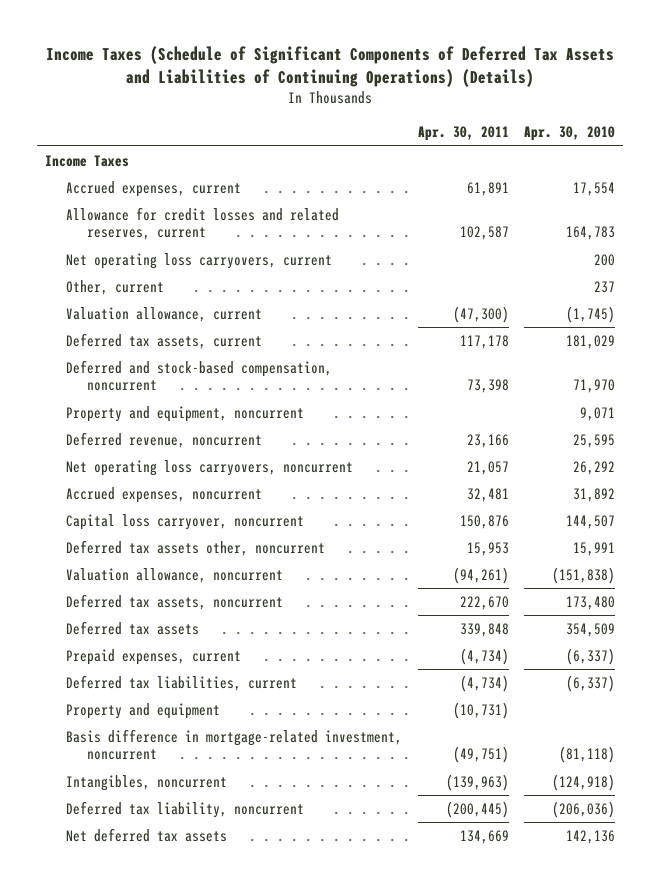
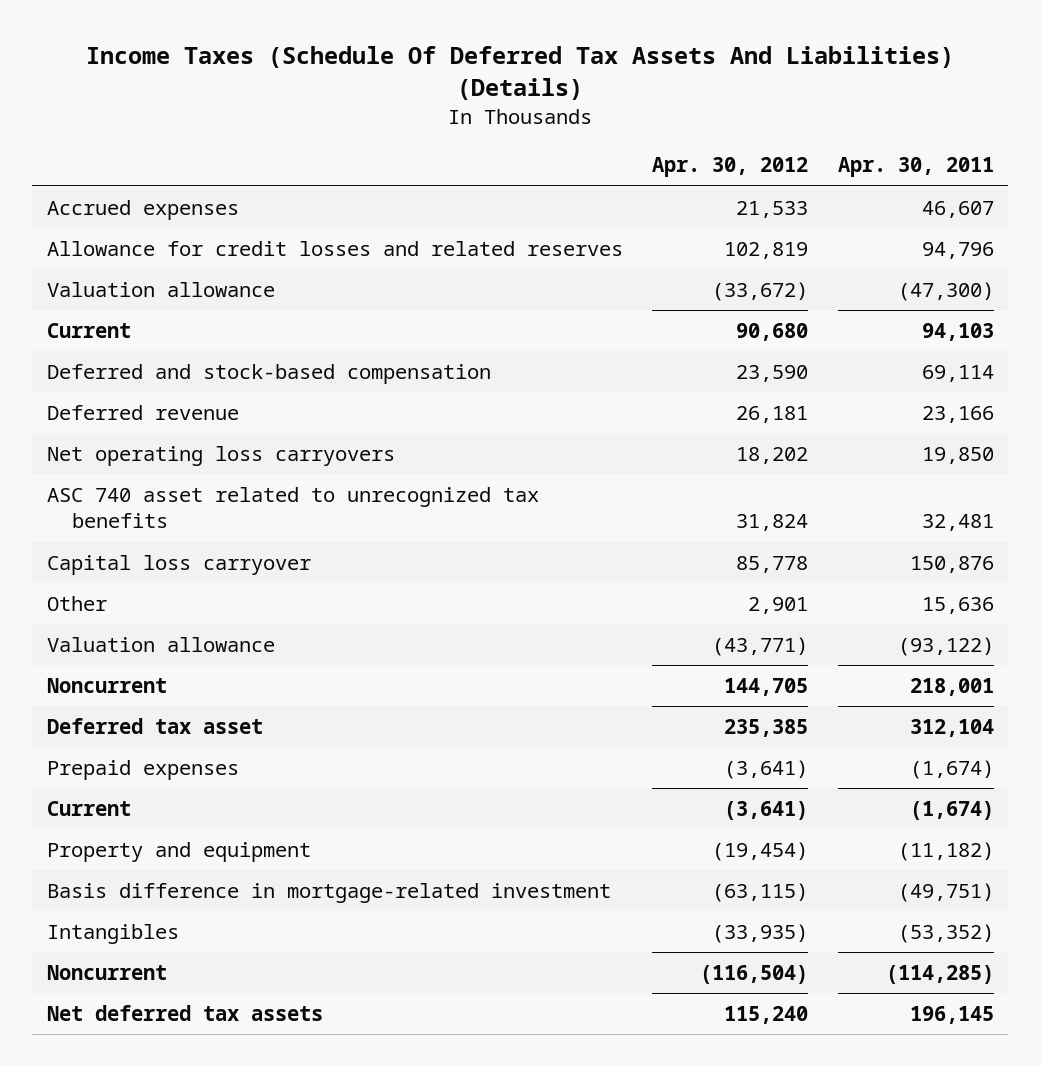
- Income Taxes (Schedule of Significant Components of Deferred Tax Assets and Liabilities of Continuing Operations) (Details)
+ Income Taxes (Schedule Of Deferred Tax Assets And Liabilities) (Details)
- | Apr. 30, 2011 | Apr. 30, 2010
+ | Apr. 30, 2012 | Apr. 30, 2011
- Income Taxes
- Accrued expenses, current | 61,891 | 17,554
- Allowance for credit losses and related reserves, current | 102,587 | 164,783
- Net operating loss carryovers, current | | 200
- Other, current | | 237
- Valuation allowance, current | (47,300) | (1,745)
- Deferred tax assets, current | 117,178 | 181,029
- Deferred and stock-based compensation, noncurrent | 73,398 | 71,970
- Property and equipment, noncurrent | | 9,071
- Deferred revenue, noncurrent | 23,166 | 25,595
- Net operating loss carryovers, noncurrent | 21,057 | 26,292
- Accrued expenses, noncurrent | 32,481 | 31,892
- Capital loss carryover, noncurrent | 150,876 | 144,507
- Deferred tax assets other, noncurrent | 15,953 | 15,991
- Valuation allowance, noncurrent | (94,261) | (151,838)
- Deferred tax assets, noncurrent | 222,670 | 173,480
- Deferred tax assets | 339,848 | 354,509
- Prepaid expenses, current | (4,734) | (6,337)
- Deferred tax liabilities, current | (4,734) | (6,337)
- Property and equipment | (10,731) |
- Basis difference in mortgage-related investment, noncurrent | (49,751) | (81,118)
- Intangibles, noncurrent | (139,963) | (124,918)
- Deferred tax liability, noncurrent | (200,445) | (206,036)
- Net deferred tax assets | 134,669 | 142,136
+ Accrued expenses | 21,533 | 46,607
+ Allowance for credit losses and related reserves | 102,819 | 94,796
+ Valuation allowance | (33,672) | (47,300)
+ Current | 90,680 | 94,103
+ Deferred and stock-based compensation | 23,590 | 69,114
+ Deferred revenue | 26,181 | 23,166
+ Net operating loss carryovers | 18,202 | 19,850
+ ASC 740 asset related to unrecognized tax benefits | 31,824 | 32,481
+ Capital loss carryover | 85,778 | 150,876
+ Other | 2,901 | 15,636
+ Valuation allowance | (43,771) | (93,122)
+ Noncurrent | 144,705 | 218,001
+ Deferred tax asset | 235,385 | 312,104
+ Prepaid expenses | (3,641) | (1,674)
+ Current | (3,641) | (1,674)
+ Property and equipment | (19,454) | (11,182)
+ Basis difference in mortgage-related investment | (63,115) | (49,751)
+ Intangibles | (33,935) | (53,352)
+ Noncurrent | (116,504) | (114,285)
+ Net deferred tax assets | 115,240 | 196,145

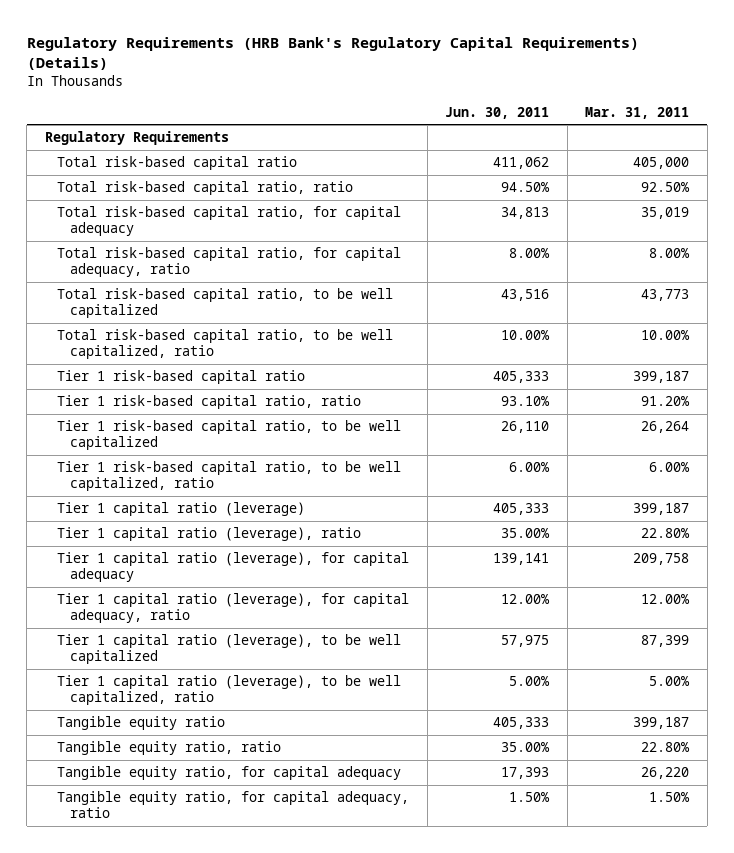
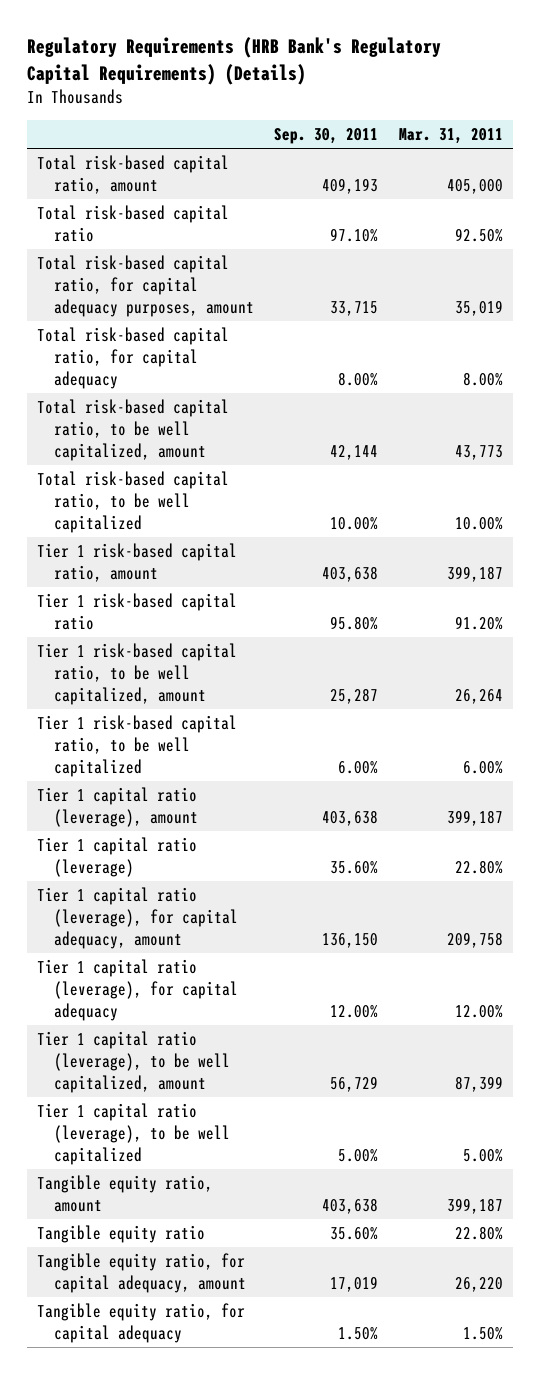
- | Jun. 30, 2011 | Mar. 31, 2011
+ | Sep. 30, 2011 | Mar. 31, 2011
- Regulatory Requirements
- Total risk-based capital ratio | 411,062 | 405,000
- Total risk-based capital ratio, ratio | 94.50% | 92.50%
- Total risk-based capital ratio, for capital adequacy | 34,813 | 35,019
- Total risk-based capital ratio, for capital adequacy, ratio | 8.00% | 8.00%
- Total risk-based capital ratio, to be well capitalized | 43,516 | 43,773
- Total risk-based capital ratio, to be well capitalized, ratio | 10.00% | 10.00%
- Tier 1 risk-based capital ratio | 405,333 | 399,187
- Tier 1 risk-based capital ratio, ratio | 93.10% | 91.20%
- Tier 1 risk-based capital ratio, to be well capitalized | 26,110 | 26,264
- Tier 1 risk-based capital ratio, to be well capitalized, ratio | 6.00% | 6.00%
- Tier 1 capital ratio (leverage) | 405,333 | 399,187
- Tier 1 capital ratio (leverage), ratio | 35.00% | 22.80%
- Tier 1 capital ratio (leverage), for capital adequacy | 139,141 | 209,758
- Tier 1 capital ratio (leverage), for capital adequacy, ratio | 12.00% | 12.00%
- Tier 1 capital ratio (leverage), to be well capitalized | 57,975 | 87,399
- Tier 1 capital ratio (leverage), to be well capitalized, ratio | 5.00% | 5.00%
- Tangible equity ratio | 405,333 | 399,187
- Tangible equity ratio, ratio | 35.00% | 22.80%
- Tangible equity ratio, for capital adequacy | 17,393 | 26,220
- Tangible equity ratio, for capital adequacy, ratio | 1.50% | 1.50%
+ Total risk-based capital ratio, amount | 409,193 | 405,000
+ Total risk-based capital ratio | 97.10% | 92.50%
+ Total risk-based capital ratio, for capital adequacy purposes, amount | 33,715 | 35,019
+ Total risk-based capital ratio, for capital adequacy | 8.00% | 8.00%
+ Total risk-based capital ratio, to be well capitalized, amount | 42,144 | 43,773
+ Total risk-based capital ratio, to be well capitalized | 10.00% | 10.00%
+ Tier 1 risk-based capital ratio, amount | 403,638 | 399,187
+ Tier 1 risk-based capital ratio | 95.80% | 91.20%
+ Tier 1 risk-based capital ratio, to be well capitalized, amount | 25,287 | 26,264
+ Tier 1 risk-based capital ratio, to be well capitalized | 6.00% | 6.00%
+ Tier 1 capital ratio (leverage), amount | 403,638 | 399,187
+ Tier 1 capital ratio (leverage) | 35.60% | 22.80%
+ Tier 1 capital ratio (leverage), for capital adequacy, amount | 136,150 | 209,758
+ Tier 1 capital ratio (leverage), for capital adequacy | 12.00% | 12.00%
+ Tier 1 capital ratio (leverage), to be well capitalized, amount | 56,729 | 87,399
+ Tier 1 capital ratio (leverage), to be well capitalized | 5.00% | 5.00%
+ Tangible equity ratio, amount | 403,638 | 399,187
+ Tangible equity ratio | 35.60% | 22.80%
+ Tangible equity ratio, for capital adequacy, amount | 17,019 | 26,220
+ Tangible equity ratio, for capital adequacy | 1.50% | 1.50%

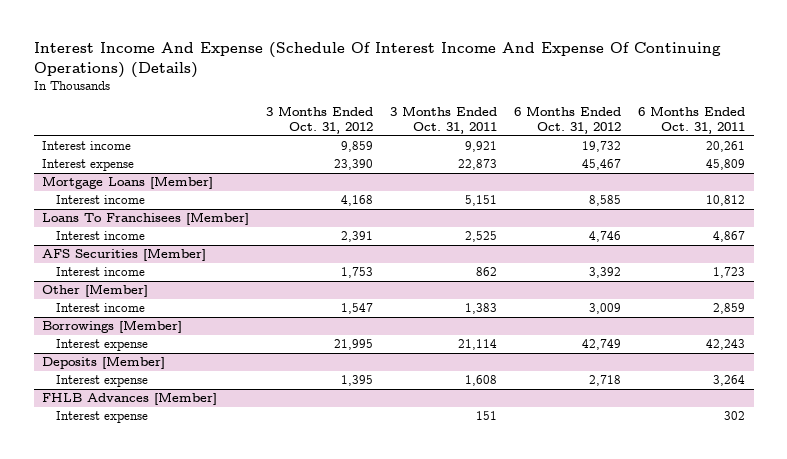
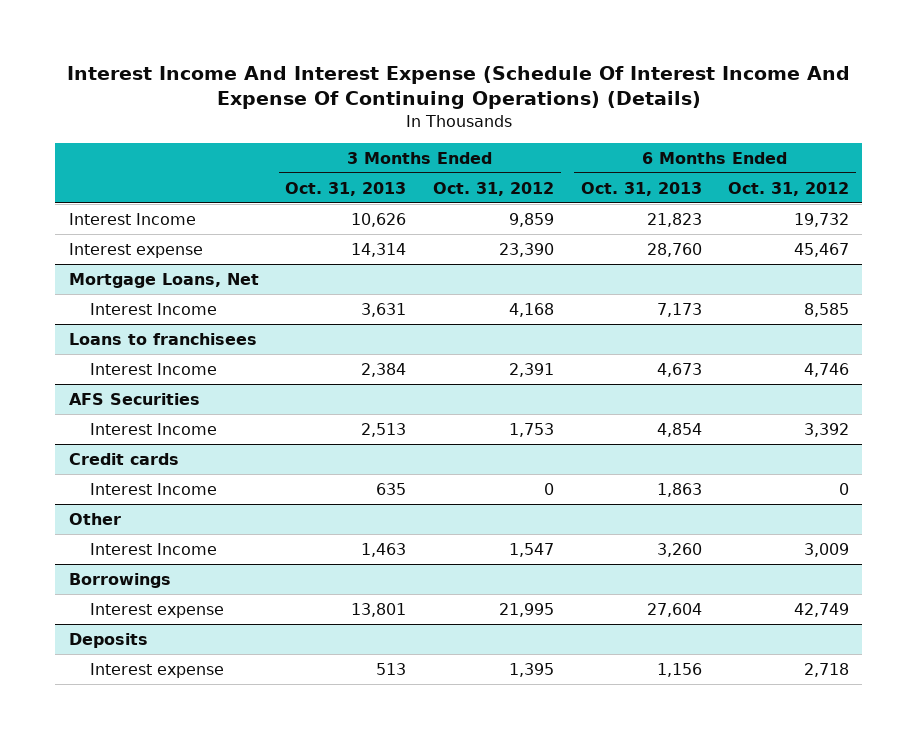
- Interest Income And Expense (Schedule Of Interest Income And Expense Of Continuing Operations) (Details)
+ Interest Income And Interest Expense (Schedule Of Interest Income And Expense Of Continuing Operations) (Details)
- | 3 Months Ended Oct. 31, 2012 | 3 Months Ended Oct. 31, 2011 | 6 Months Ended Oct. 31, 2012 | 6 Months Ended Oct. 31, 2011
+ | 3 Months Ended Oct. 31, 2013 | 3 Months Ended Oct. 31, 2012 | 6 Months Ended Oct. 31, 2013 | 6 Months Ended Oct. 31, 2012
- Interest income | 9,859 | 9,921 | 19,732 | 20,261
+ Interest Income | 10,626 | 9,859 | 21,823 | 19,732
- Mortgage Loans [Member]
- Interest income | 4,168 | 5,151 | 8,585 | 10,812
- Loans To Franchisees [Member]
- Interest income | 2,391 | 2,525 | 4,746 | 4,867
- AFS Securities [Member]
- Interest income | 1,753 | 862 | 3,392 | 1,723
- Other [Member]
- Interest income | 1,547 | 1,383 | 3,009 | 2,859
- Borrowings [Member]
+ Mortgage Loans, Net
+ Interest Income | 3,631 | 4,168 | 7,173 | 8,585
+ Loans to franchisees
+ Interest Income | 2,384 | 2,391 | 4,673 | 4,746
+ AFS Securities
+ Interest Income | 2,513 | 1,753 | 4,854 | 3,392
+ Credit cards
+ Interest Income | 635 | 0 | 1,863 | 0
+ Other
+ Interest Income | 1,463 | 1,547 | 3,260 | 3,009
+ Borrowings
- Deposits [Member]
+ Deposits
- FHLB Advances [Member]
- Interest expense | | 151 | | 302

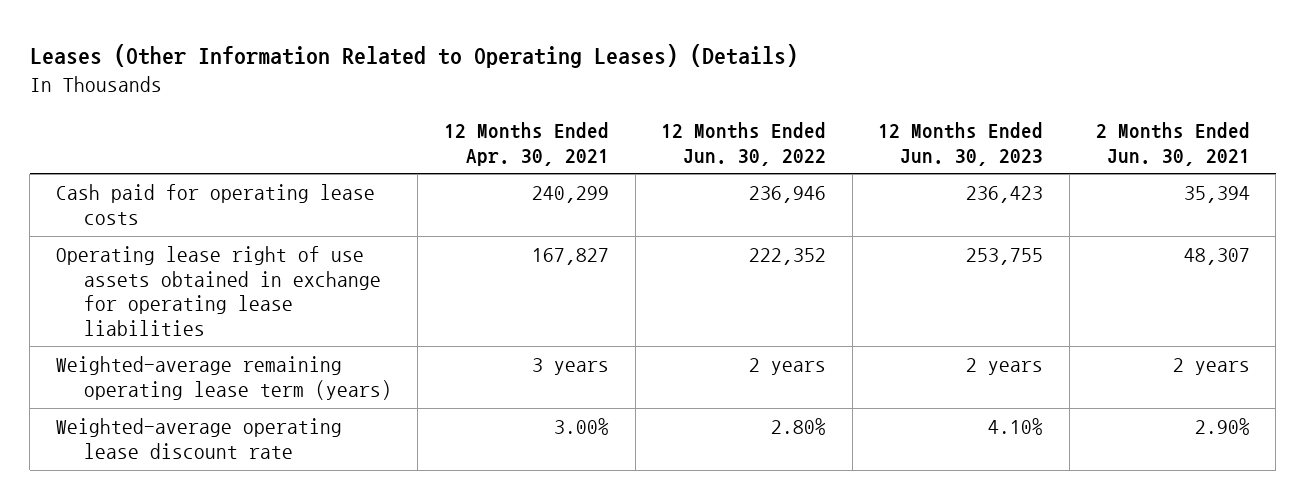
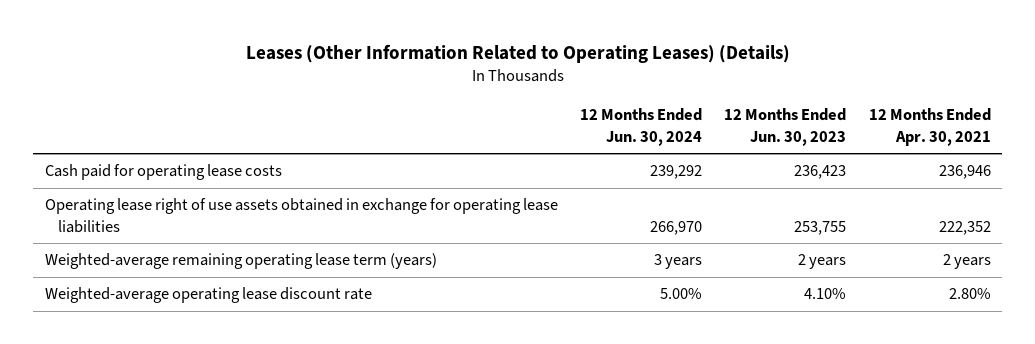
- | 12 Months Ended Apr. 30, 2021 | 12 Months Ended Jun. 30, 2022 | 12 Months Ended Jun. 30, 2023 | 2 Months Ended Jun. 30, 2021
+ | 12 Months Ended Jun. 30, 2024 | 12 Months Ended Jun. 30, 2023 | 12 Months Ended Apr. 30, 2021
- Cash paid for operating lease costs | 240,299 | 236,946 | 236,423 | 35,394
- Operating lease right of use assets obtained in exchange for operating lease liabilities | 167,827 | 222,352 | 253,755 | 48,307
- Weighted-average remaining operating lease term (years) | 3 years | 2 years | 2 years | 2 years
- Weighted-average operating lease discount rate | 3.00% | 2.80% | 4.10% | 2.90%
+ Cash paid for operating lease costs | 239,292 | 236,423 | 236,946
+ Operating lease right of use assets obtained in exchange for operating lease liabilities | 266,970 | 253,755 | 222,352
+ Weighted-average remaining operating lease term (years) | 3 years | 2 years | 2 years
+ Weighted-average operating lease discount rate | 5.00% | 4.10% | 2.80%

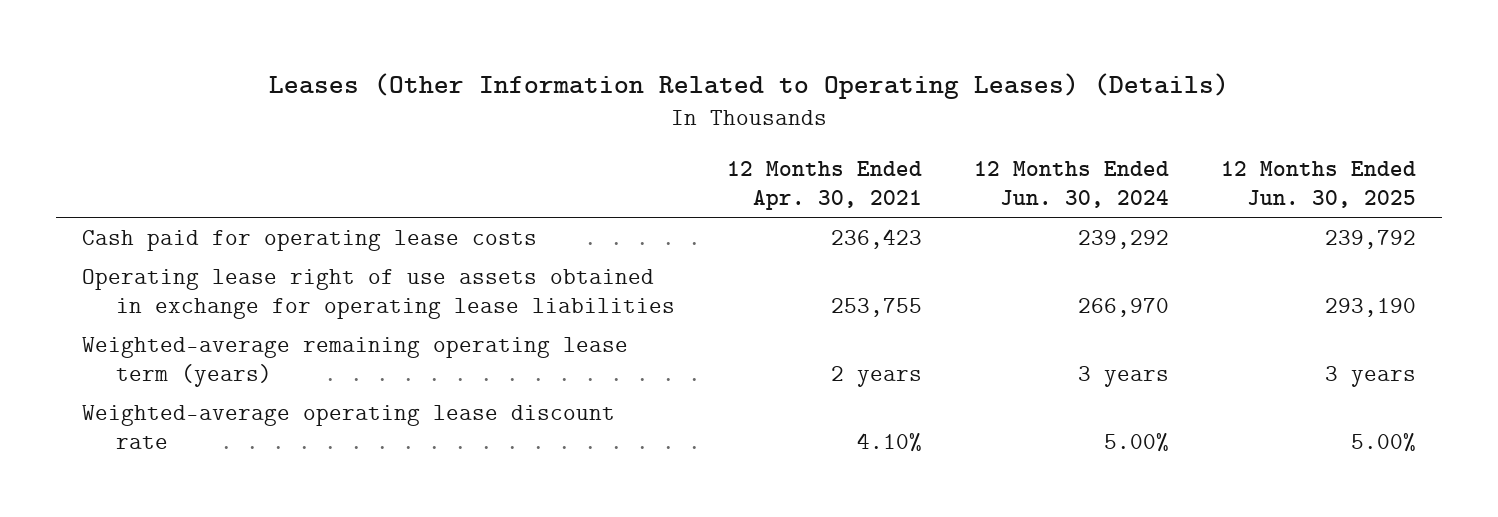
- | 12 Months Ended Jun. 30, 2024 | 12 Months Ended Jun. 30, 2023 | 12 Months Ended Apr. 30, 2021
+ | 12 Months Ended Apr. 30, 2021 | 12 Months Ended Jun. 30, 2024 | 12 Months Ended Jun. 30, 2025
- Cash paid for operating lease costs | 239,292 | 236,423 | 236,946
- Operating lease right of use assets obtained in exchange for operating lease liabilities | 266,970 | 253,755 | 222,352
+ Cash paid for operating lease costs | 236,423 | 239,292 | 239,792
+ Operating lease right of use assets obtained in exchange for operating lease liabilities | 253,755 | 266,970 | 293,190
- Weighted-average operating lease discount rate | 5.00% | 4.10% | 2.80%
+ Weighted-average operating lease discount rate | 4.10% | 5.00% | 5.00%

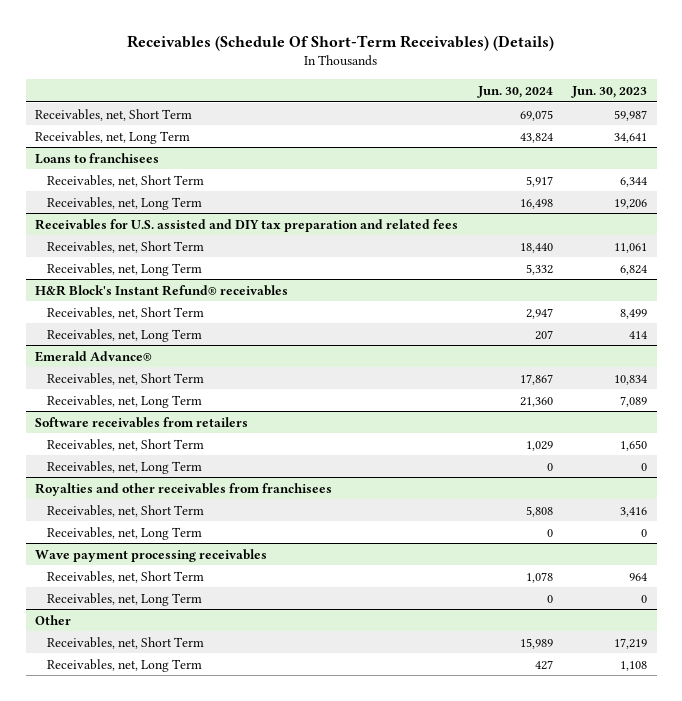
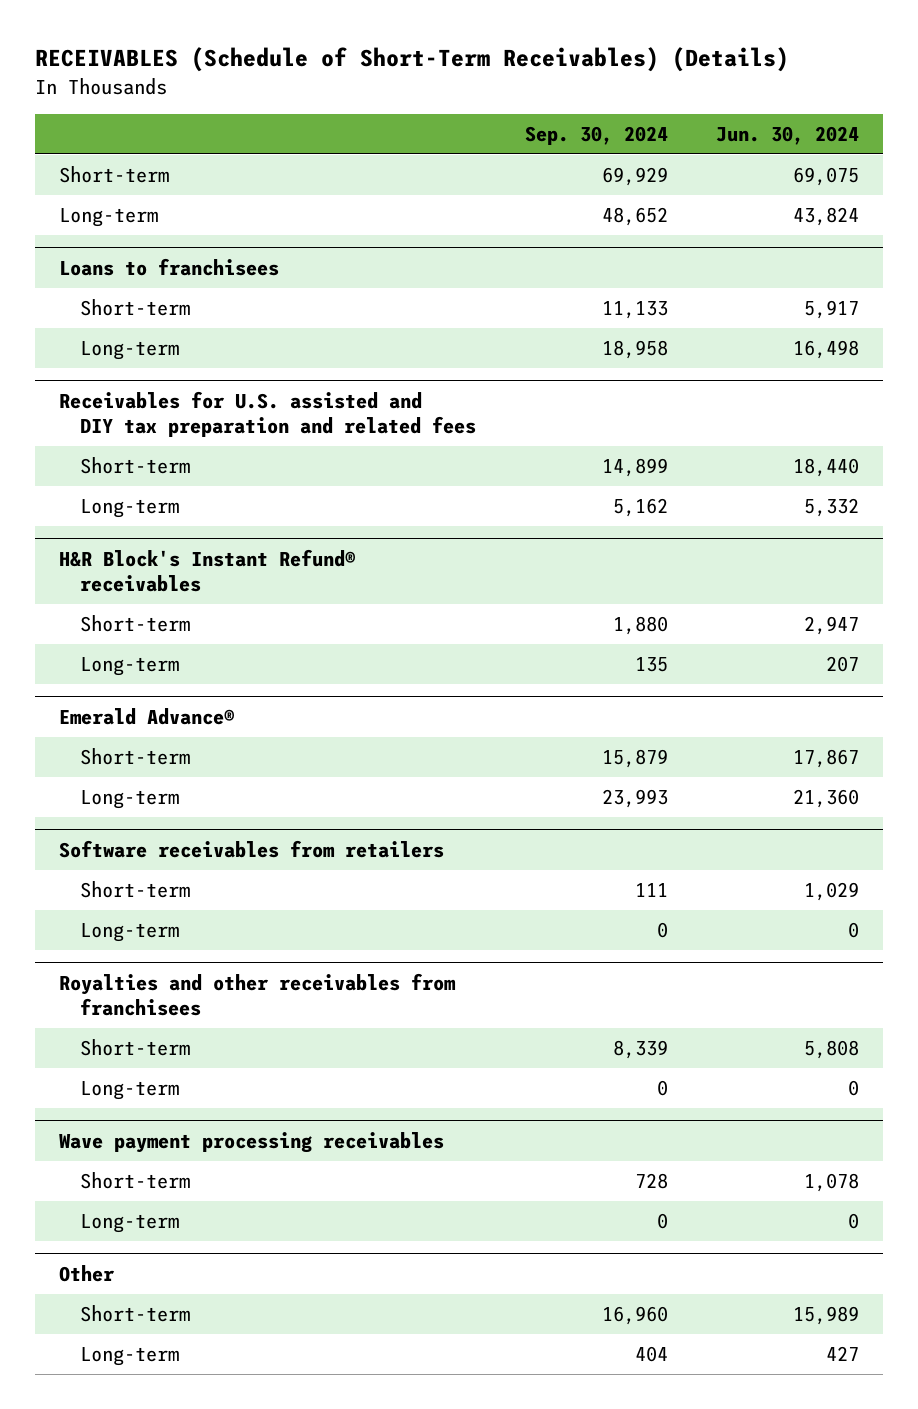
- Receivables (Schedule Of Short-Term Receivables) (Details)
+ RECEIVABLES (Schedule of Short-Term Receivables) (Details)
- | Jun. 30, 2024 | Jun. 30, 2023
+ | Sep. 30, 2024 | Jun. 30, 2024
- Receivables, net, Short Term | 69,075 | 59,987
- Receivables, net, Long Term | 43,824 | 34,641
+ Short-term | 69,929 | 69,075
+ Long-term | 48,652 | 43,824
@ Loans to franchisees
- Receivables, net, Short Term | 5,917 | 6,344
- Receivables, net, Long Term | 16,498 | 19,206
+ Short-term | 11,133 | 5,917
+ Long-term | 18,958 | 16,498
@ Receivables for U.S. assisted and DIY tax preparation and related fees
- Receivables, net, Short Term | 18,440 | 11,061
- Receivables, net, Long Term | 5,332 | 6,824
+ Short-term | 14,899 | 18,440
+ Long-term | 5,162 | 5,332
@ H&R Block's Instant Refund® receivables
- Receivables, net, Short Term | 2,947 | 8,499
- Receivables, net, Long Term | 207 | 414
+ Short-term | 1,880 | 2,947
+ Long-term | 135 | 207
@ Emerald Advance®
- Receivables, net, Short Term | 17,867 | 10,834
- Receivables, net, Long Term | 21,360 | 7,089
+ Short-term | 15,879 | 17,867
+ Long-term | 23,993 | 21,360
@ Software receivables from retailers
- Receivables, net, Short Term | 1,029 | 1,650
- Receivables, net, Long Term | 0 | 0
+ Short-term | 111 | 1,029
+ Long-term | 0 | 0
@ Royalties and other receivables from franchisees
- Receivables, net, Short Term | 5,808 | 3,416
- Receivables, net, Long Term | 0 | 0
+ Short-term | 8,339 | 5,808
+ Long-term | 0 | 0
@ Wave payment processing receivables
- Receivables, net, Short Term | 1,078 | 964
- Receivables, net, Long Term | 0 | 0
+ Short-term | 728 | 1,078
+ Long-term | 0 | 0
@ Other
- Receivables, net, Short Term | 15,989 | 17,219
- Receivables, net, Long Term | 427 | 1,108
+ Short-term | 16,960 | 15,989
+ Long-term | 404 | 427

